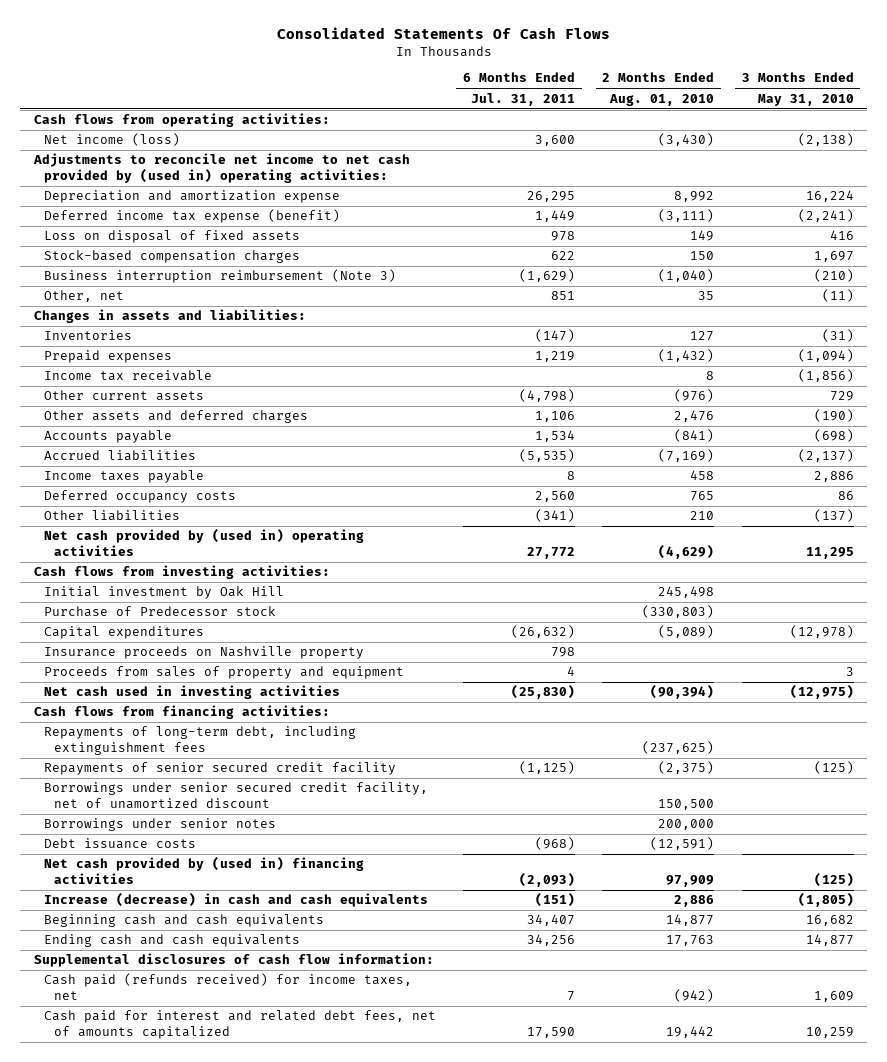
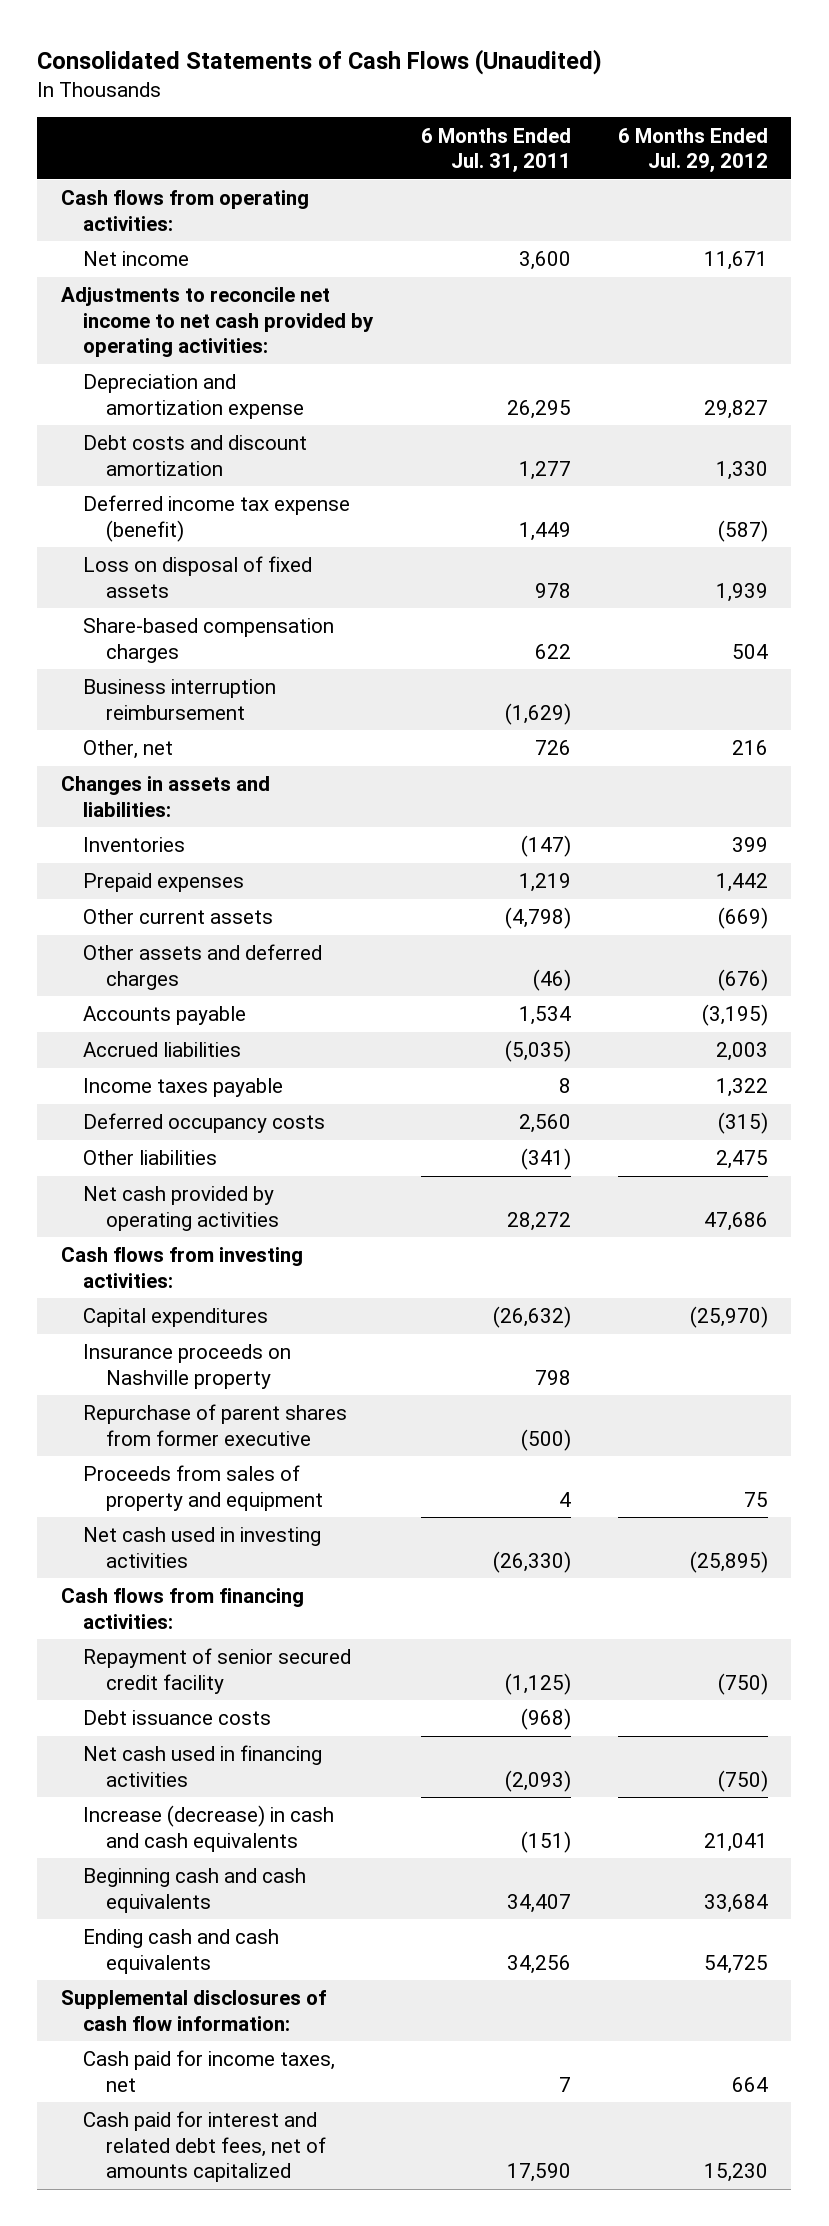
- Consolidated Statements Of Cash Flows
+ Consolidated Statements of Cash Flows (Unaudited)
- | 6 Months Ended Jul. 31, 2011 | 2 Months Ended Aug. 01, 2010 | 3 Months Ended May 31, 2010
+ | 6 Months Ended Jul. 31, 2011 | 6 Months Ended Jul. 29, 2012
- Net income (loss) | 3,600 | (3,430) | (2,138)
- Adjustments to reconcile net income to net cash provided by (used in) operating activities:
+ Net income | 3,600 | 11,671
+ Adjustments to reconcile net income to net cash provided by operating activities:
+ Debt costs and discount amortization | 1,277 | 1,330
- Stock-based compensation charges | 622 | 150 | 1,697
- Business interruption reimbursement (Note 3) | (1,629) | (1,040) | (210)
- Other, net | 851 | 35 | (11)
+ Share-based compensation charges | 622 | 504
+ Business interruption reimbursement | (1,629) |
+ Other, net | 726 | 216
- Income tax receivable | | 8 | (1,856)
- Other assets and deferred charges | 1,106 | 2,476 | (190)
+ Other assets and deferred charges | (46) | (676)
- Accrued liabilities | (5,535) | (7,169) | (2,137)
+ Accrued liabilities | (5,035) | 2,003
- Net cash provided by (used in) operating activities | 27,772 | (4,629) | 11,295
+ Net cash provided by operating activities | 28,272 | 47,686
- Initial investment by Oak Hill | | 245,498 |
- Purchase of Predecessor stock | | (330,803) |
+ Repurchase of parent shares from former executive | (500) |
- Net cash used in investing activities | (25,830) | (90,394) | (12,975)
+ Net cash used in investing activities | (26,330) | (25,895)
- Repayments of long-term debt, including extinguishment fees | | (237,625) |
- Repayments of senior secured credit facility | (1,125) | (2,375) | (125)
- Borrowings under senior secured credit facility, net of unamortized discount | | 150,500 |
- Borrowings under senior notes | | 200,000 |
+ Repayment of senior secured credit facility | (1,125) | (750)
- Net cash provided by (used in) financing activities | (2,093) | 97,909 | (125)
+ Net cash used in financing activities | (2,093) | (750)
- Cash paid (refunds received) for income taxes, net | 7 | (942) | 1,609
+ Cash paid for income taxes, net | 7 | 664

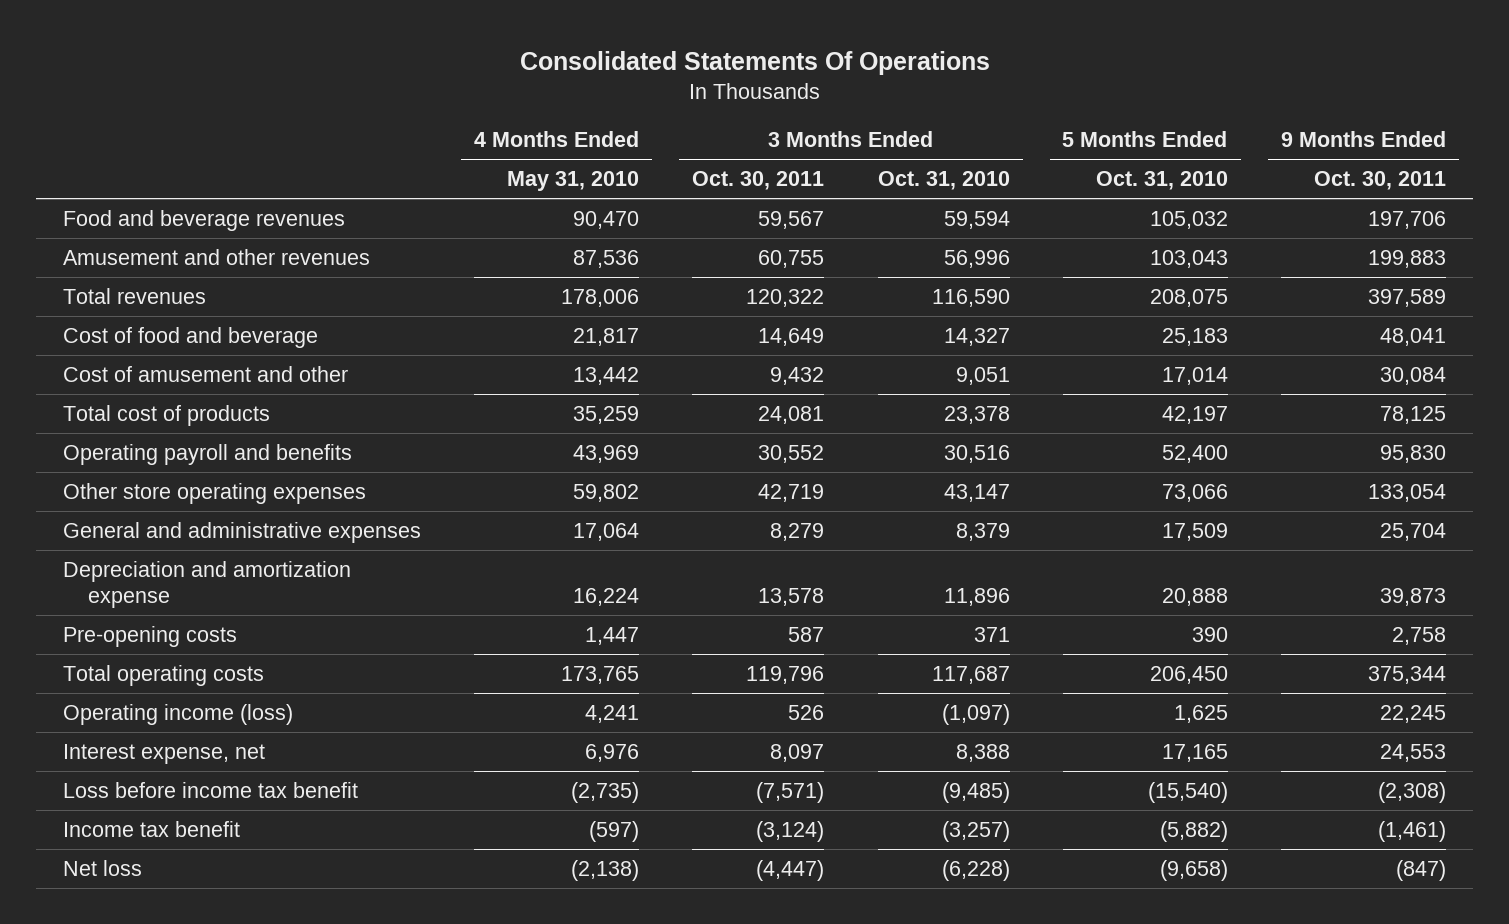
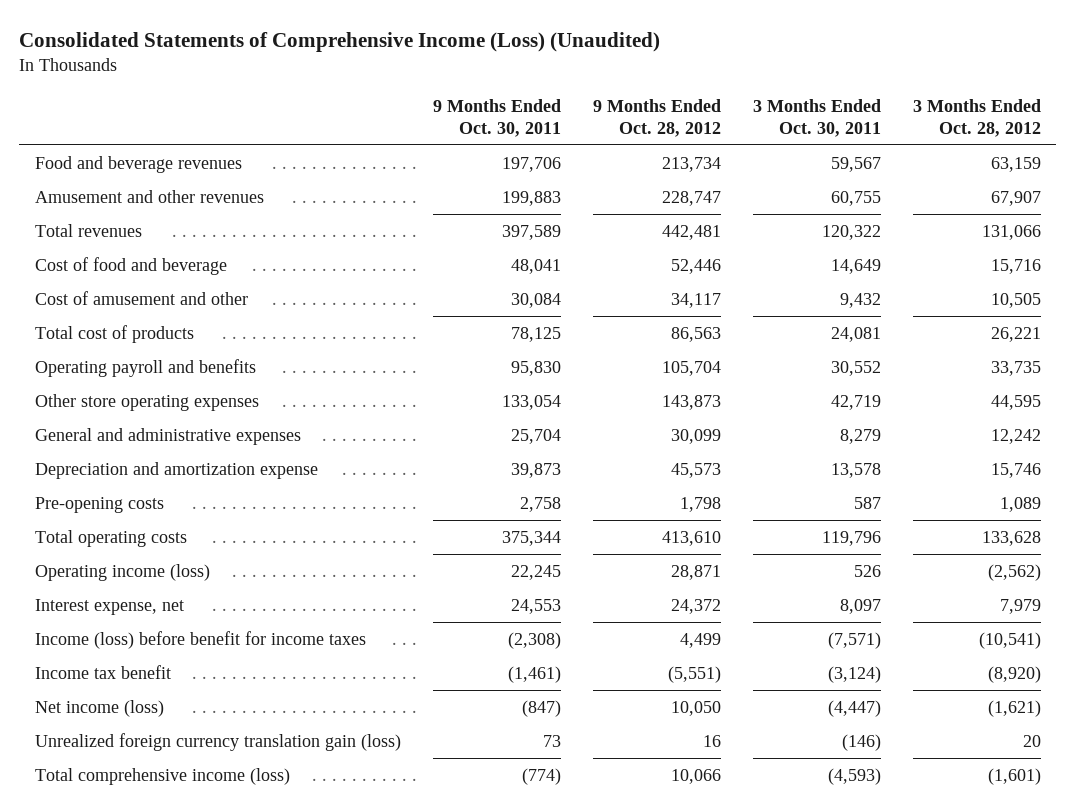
- Consolidated Statements Of Operations
+ Consolidated Statements of Comprehensive Income (Loss) (Unaudited)
- | 4 Months Ended May 31, 2010 | 3 Months Ended Oct. 30, 2011 | 3 Months Ended Oct. 31, 2010 | 5 Months Ended Oct. 31, 2010 | 9 Months Ended Oct. 30, 2011
+ | 9 Months Ended Oct. 30, 2011 | 9 Months Ended Oct. 28, 2012 | 3 Months Ended Oct. 30, 2011 | 3 Months Ended Oct. 28, 2012
- Loss before income tax benefit | (2,735) | (7,571) | (9,485) | (15,540) | (2,308)
+ Income (loss) before benefit for income taxes | (2,308) | 4,499 | (7,571) | (10,541)
- Net loss | (2,138) | (4,447) | (6,228) | (9,658) | (847)
+ Net income (loss) | (847) | 10,050 | (4,447) | (1,621)
+ Unrealized foreign currency translation gain (loss) | 73 | 16 | (146) | 20
+ Total comprehensive income (loss) | (774) | 10,066 | (4,593) | (1,601)

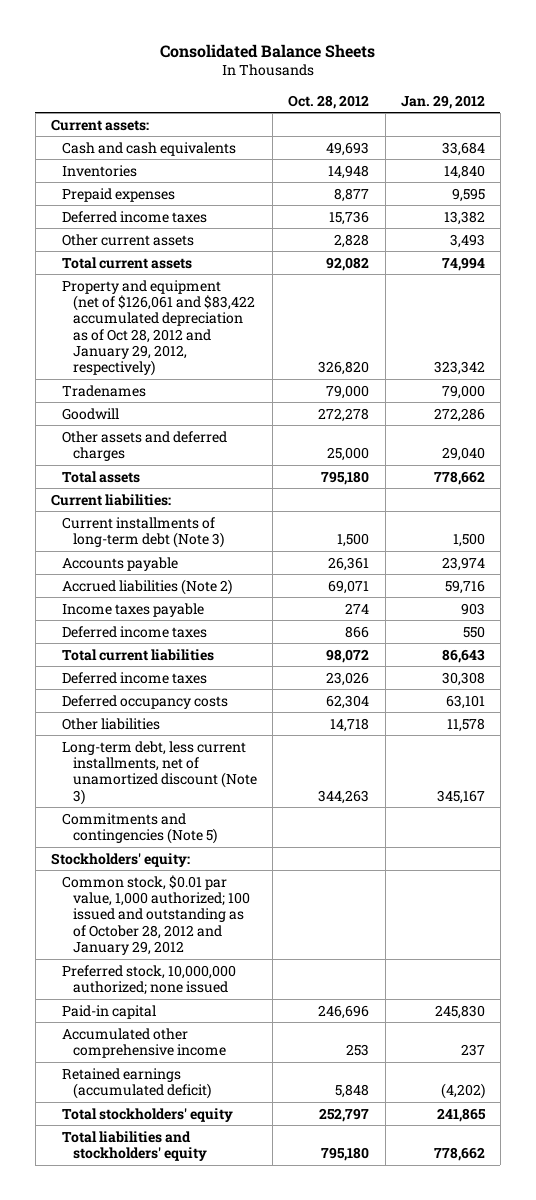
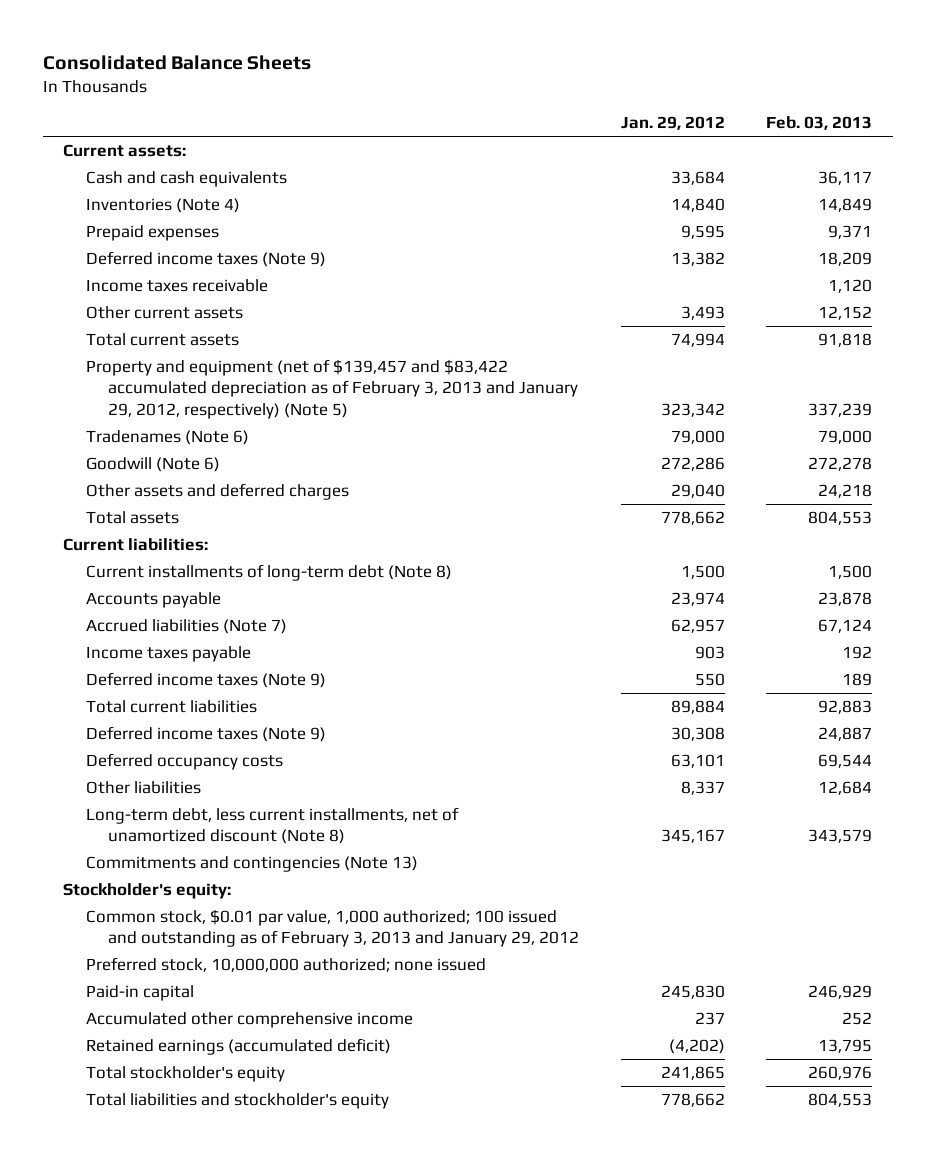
- | Oct. 28, 2012 | Jan. 29, 2012
+ | Jan. 29, 2012 | Feb. 03, 2013
- Inventories | 14,948 | 14,840
+ Inventories (Note 4) | 14,840 | 14,849
- Deferred income taxes | 15,736 | 13,382
+ Deferred income taxes (Note 9) | 13,382 | 18,209
+ Income taxes receivable | | 1,120
- Property and equipment (net of $126,061 and $83,422 accumulated depreciation as of Oct 28, 2012 and January 29, 2012, respectively) | 326,820 | 323,342
- Tradenames | 79,000 | 79,000
- Goodwill | 272,278 | 272,286
+ Property and equipment (net of $139,457 and $83,422 accumulated depreciation as of February 3, 2013 and January 29, 2012, respectively) (Note 5) | 323,342 | 337,239
+ Tradenames (Note 6) | 79,000 | 79,000
+ Goodwill (Note 6) | 272,286 | 272,278
- Current installments of long-term debt (Note 3) | 1,500 | 1,500
+ Current installments of long-term debt (Note 8) | 1,500 | 1,500
- Accrued liabilities (Note 2) | 69,071 | 59,716
+ Accrued liabilities (Note 7) | 62,957 | 67,124
- Deferred income taxes | 866 | 550
- Total current liabilities | 98,072 | 86,643
- Deferred income taxes | 23,026 | 30,308
+ Deferred income taxes (Note 9) | 550 | 189
+ Total current liabilities | 89,884 | 92,883
+ Deferred income taxes (Note 9) | 30,308 | 24,887
- Other liabilities | 14,718 | 11,578
- Long-term debt, less current installments, net of unamortized discount (Note 3) | 344,263 | 345,167
- Commitments and contingencies (Note 5)
- Stockholders' equity:
- Common stock, $0.01 par value, 1,000 authorized; 100 issued and outstanding as of October 28, 2012 and January 29, 2012
+ Other liabilities | 8,337 | 12,684
+ Long-term debt, less current installments, net of unamortized discount (Note 8) | 345,167 | 343,579
+ Commitments and contingencies (Note 13)
+ Stockholder's equity:
+ Common stock, $0.01 par value, 1,000 authorized; 100 issued and outstanding as of February 3, 2013 and January 29, 2012
- Total stockholders' equity | 252,797 | 241,865
- Total liabilities and stockholders' equity | 795,180 | 778,662
+ Total stockholder's equity | 241,865 | 260,976
+ Total liabilities and stockholder's equity | 778,662 | 804,553

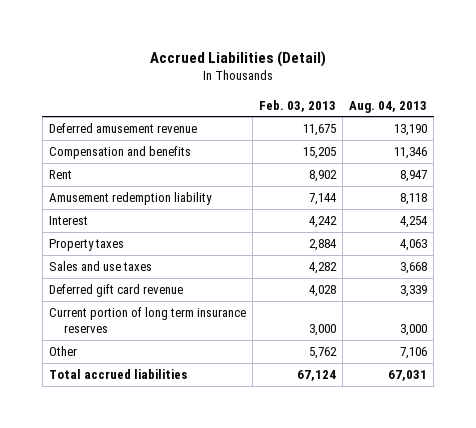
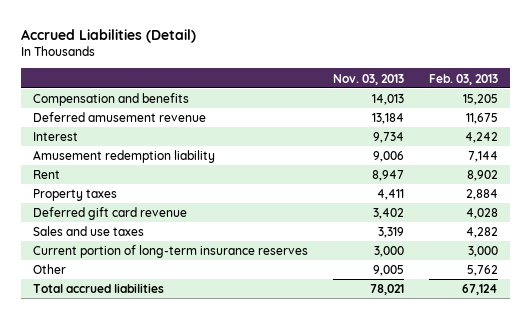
- | Feb. 03, 2013 | Aug. 04, 2013
+ | Nov. 03, 2013 | Feb. 03, 2013
moved down: Deferred amusement revenue | 13,184 | 11,675
moved down: Amusement redemption liability | 9,006 | 7,144
moved down: Rent | 8,947 | 8,902
- Current portion of long term insurance reserves | 3,000 | 3,000
moved down: Sales and use taxes | 3,319 | 4,282
+ Current portion of long-term insurance reserves | 3,000 | 3,000

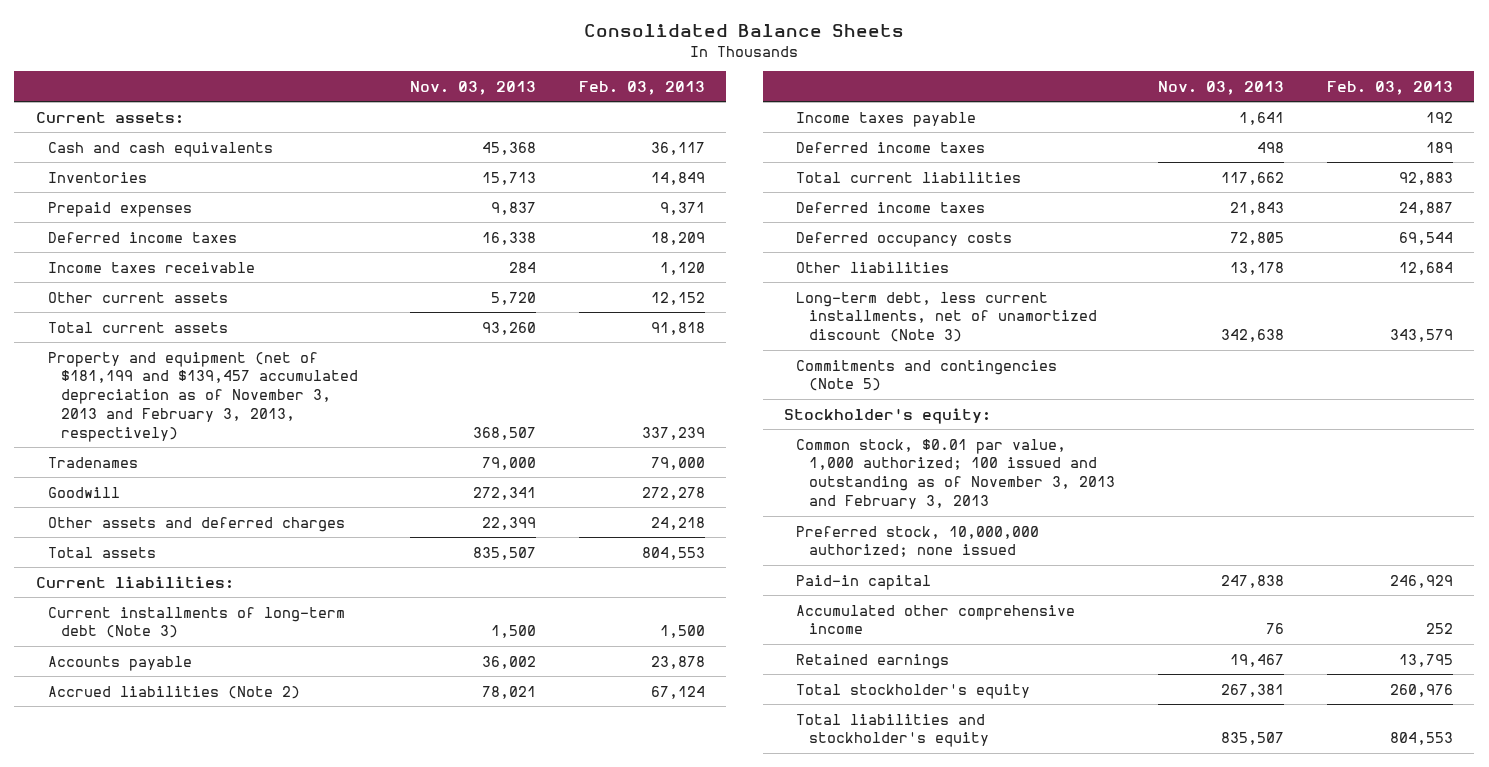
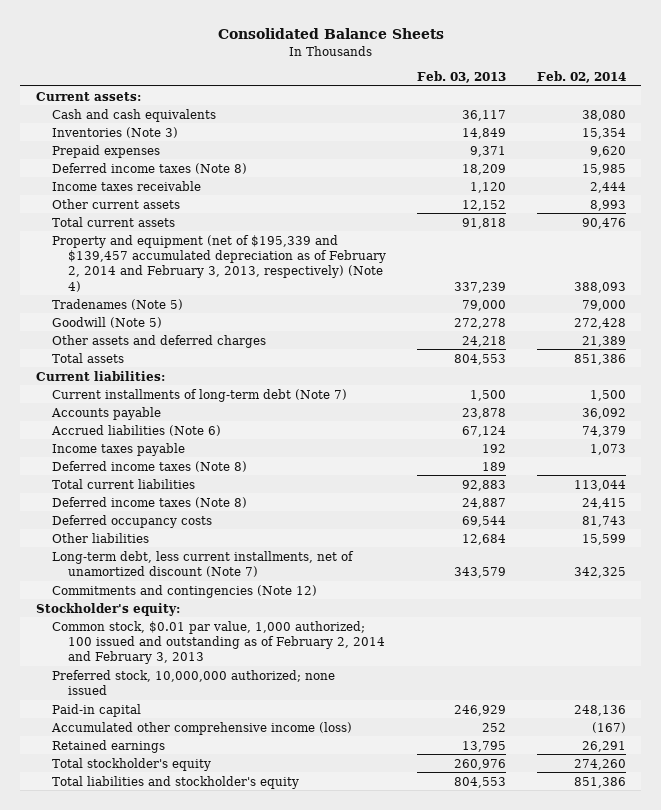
- | Nov. 03, 2013 | Feb. 03, 2013
+ | Feb. 03, 2013 | Feb. 02, 2014
- Inventories | 15,713 | 14,849
+ Inventories (Note 3) | 14,849 | 15,354
- Deferred income taxes | 16,338 | 18,209
+ Deferred income taxes (Note 8) | 18,209 | 15,985
- Property and equipment (net of $181,199 and $139,457 accumulated depreciation as of November 3, 2013 and February 3, 2013, respectively) | 368,507 | 337,239
- Tradenames | 79,000 | 79,000
- Goodwill | 272,341 | 272,278
+ Property and equipment (net of $195,339 and $139,457 accumulated depreciation as of February 2, 2014 and February 3, 2013, respectively) (Note 4) | 337,239 | 388,093
+ Tradenames (Note 5) | 79,000 | 79,000
+ Goodwill (Note 5) | 272,278 | 272,428
- Current installments of long-term debt (Note 3) | 1,500 | 1,500
+ Current installments of long-term debt (Note 7) | 1,500 | 1,500
- Accrued liabilities (Note 2) | 78,021 | 67,124
+ Accrued liabilities (Note 6) | 67,124 | 74,379
- Deferred income taxes | 498 | 189
+ Deferred income taxes (Note 8) | 189 |
- Deferred income taxes | 21,843 | 24,887
+ Deferred income taxes (Note 8) | 24,887 | 24,415
- Long-term debt, less current installments, net of unamortized discount (Note 3) | 342,638 | 343,579
- Commitments and contingencies (Note 5)
+ Long-term debt, less current installments, net of unamortized discount (Note 7) | 343,579 | 342,325
+ Commitments and contingencies (Note 12)
- Common stock, $0.01 par value, 1,000 authorized; 100 issued and outstanding as of November 3, 2013 and February 3, 2013
+ Common stock, $0.01 par value, 1,000 authorized; 100 issued and outstanding as of February 2, 2014 and February 3, 2013
- Accumulated other comprehensive income | 76 | 252
+ Accumulated other comprehensive income (loss) | 252 | (167)

